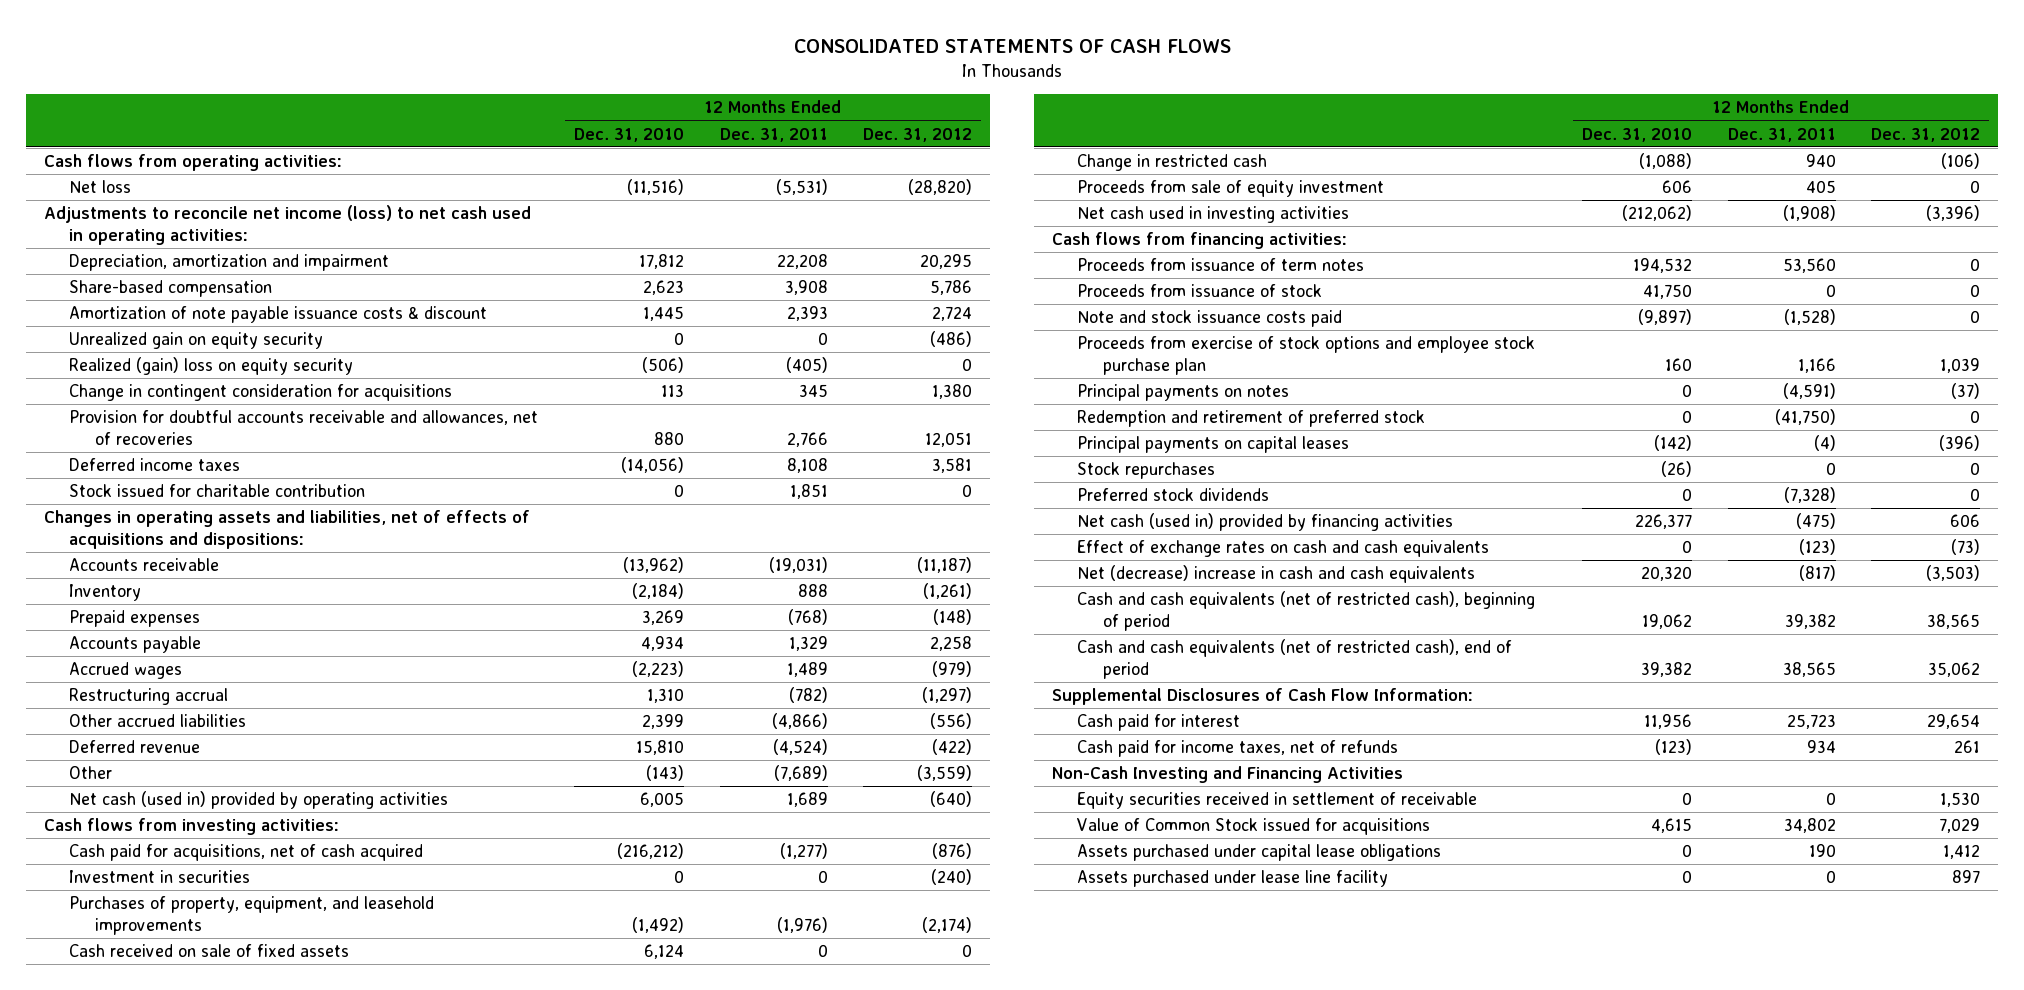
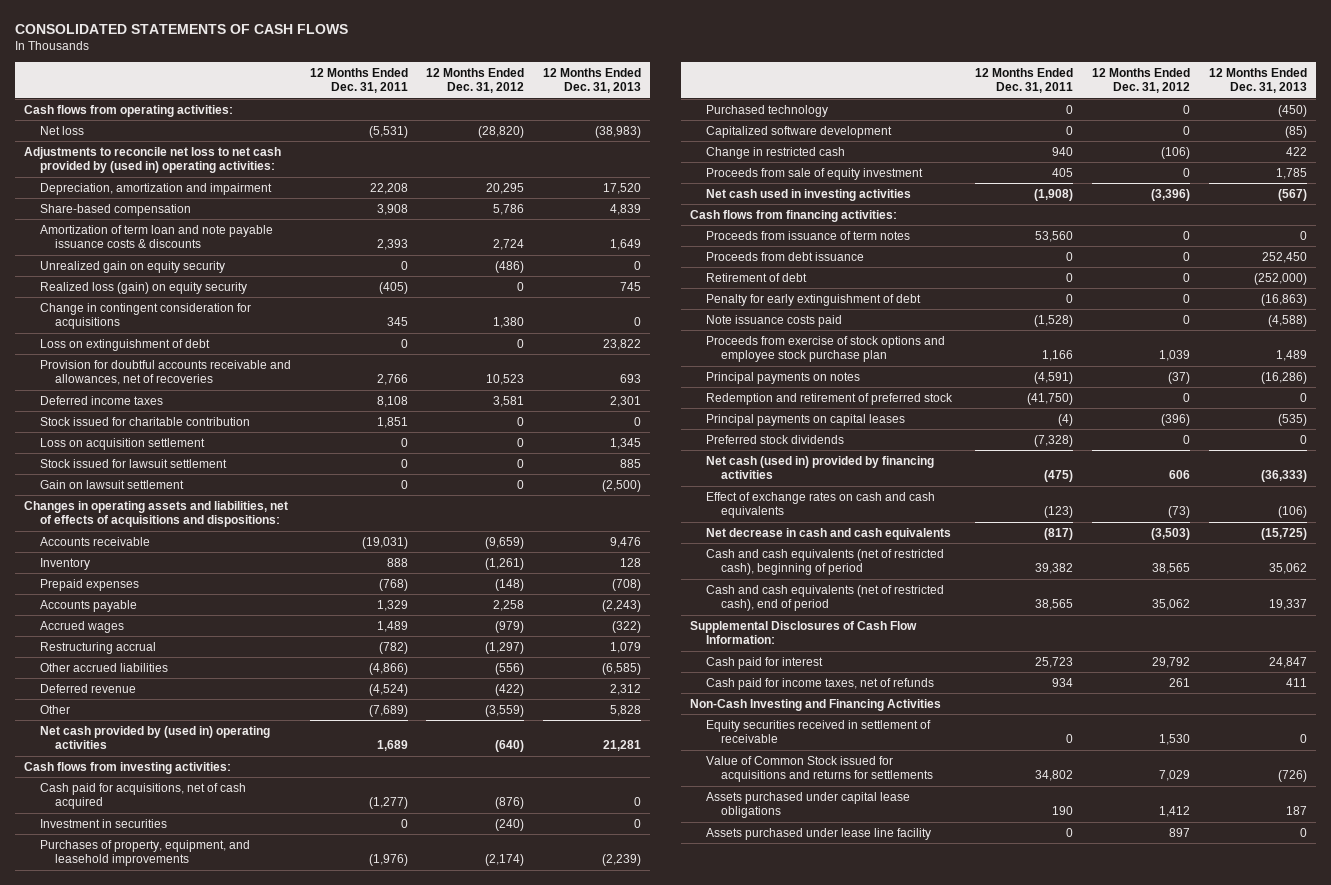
- | 12 Months Ended Dec. 31, 2010 | 12 Months Ended Dec. 31, 2011 | 12 Months Ended Dec. 31, 2012
+ | 12 Months Ended Dec. 31, 2011 | 12 Months Ended Dec. 31, 2012 | 12 Months Ended Dec. 31, 2013
- Adjustments to reconcile net income (loss) to net cash used in operating activities:
+ Adjustments to reconcile net loss to net cash provided by (used in) operating activities:
- Amortization of note payable issuance costs & discount | 1,445 | 2,393 | 2,724
+ Amortization of term loan and note payable issuance costs & discounts | 2,393 | 2,724 | 1,649
- Realized (gain) loss on equity security | (506) | (405) | 0
+ Realized loss (gain) on equity security | (405) | 0 | 745
- Provision for doubtful accounts receivable and allowances, net of recoveries | 880 | 2,766 | 12,051
+ Loss on extinguishment of debt | 0 | 0 | 23,822
+ Provision for doubtful accounts receivable and allowances, net of recoveries | 2,766 | 10,523 | 693
+ Loss on acquisition settlement | 0 | 0 | 1,345
+ Stock issued for lawsuit settlement | 0 | 0 | 885
+ Gain on lawsuit settlement | 0 | 0 | (2,500)
- Accounts receivable | (13,962) | (19,031) | (11,187)
+ Accounts receivable | (19,031) | (9,659) | 9,476
- Net cash (used in) provided by operating activities | 6,005 | 1,689 | (640)
+ Net cash provided by (used in) operating activities | 1,689 | (640) | 21,281
- Cash received on sale of fixed assets | 6,124 | 0 | 0
+ Purchased technology | 0 | 0 | (450)
+ Capitalized software development | 0 | 0 | (85)
- Proceeds from issuance of stock | 41,750 | 0 | 0
- Note and stock issuance costs paid | (9,897) | (1,528) | 0
+ Proceeds from debt issuance | 0 | 0 | 252,450
+ Retirement of debt | 0 | 0 | (252,000)
+ Penalty for early extinguishment of debt | 0 | 0 | (16,863)
+ Note issuance costs paid | (1,528) | 0 | (4,588)
- Stock repurchases | (26) | 0 | 0
- Net (decrease) increase in cash and cash equivalents | 20,320 | (817) | (3,503)
+ Net decrease in cash and cash equivalents | (817) | (3,503) | (15,725)
- Cash paid for interest | 11,956 | 25,723 | 29,654
+ Cash paid for interest | 25,723 | 29,792 | 24,847
- Value of Common Stock issued for acquisitions | 4,615 | 34,802 | 7,029
+ Value of Common Stock issued for acquisitions and returns for settlements | 34,802 | 7,029 | (726)

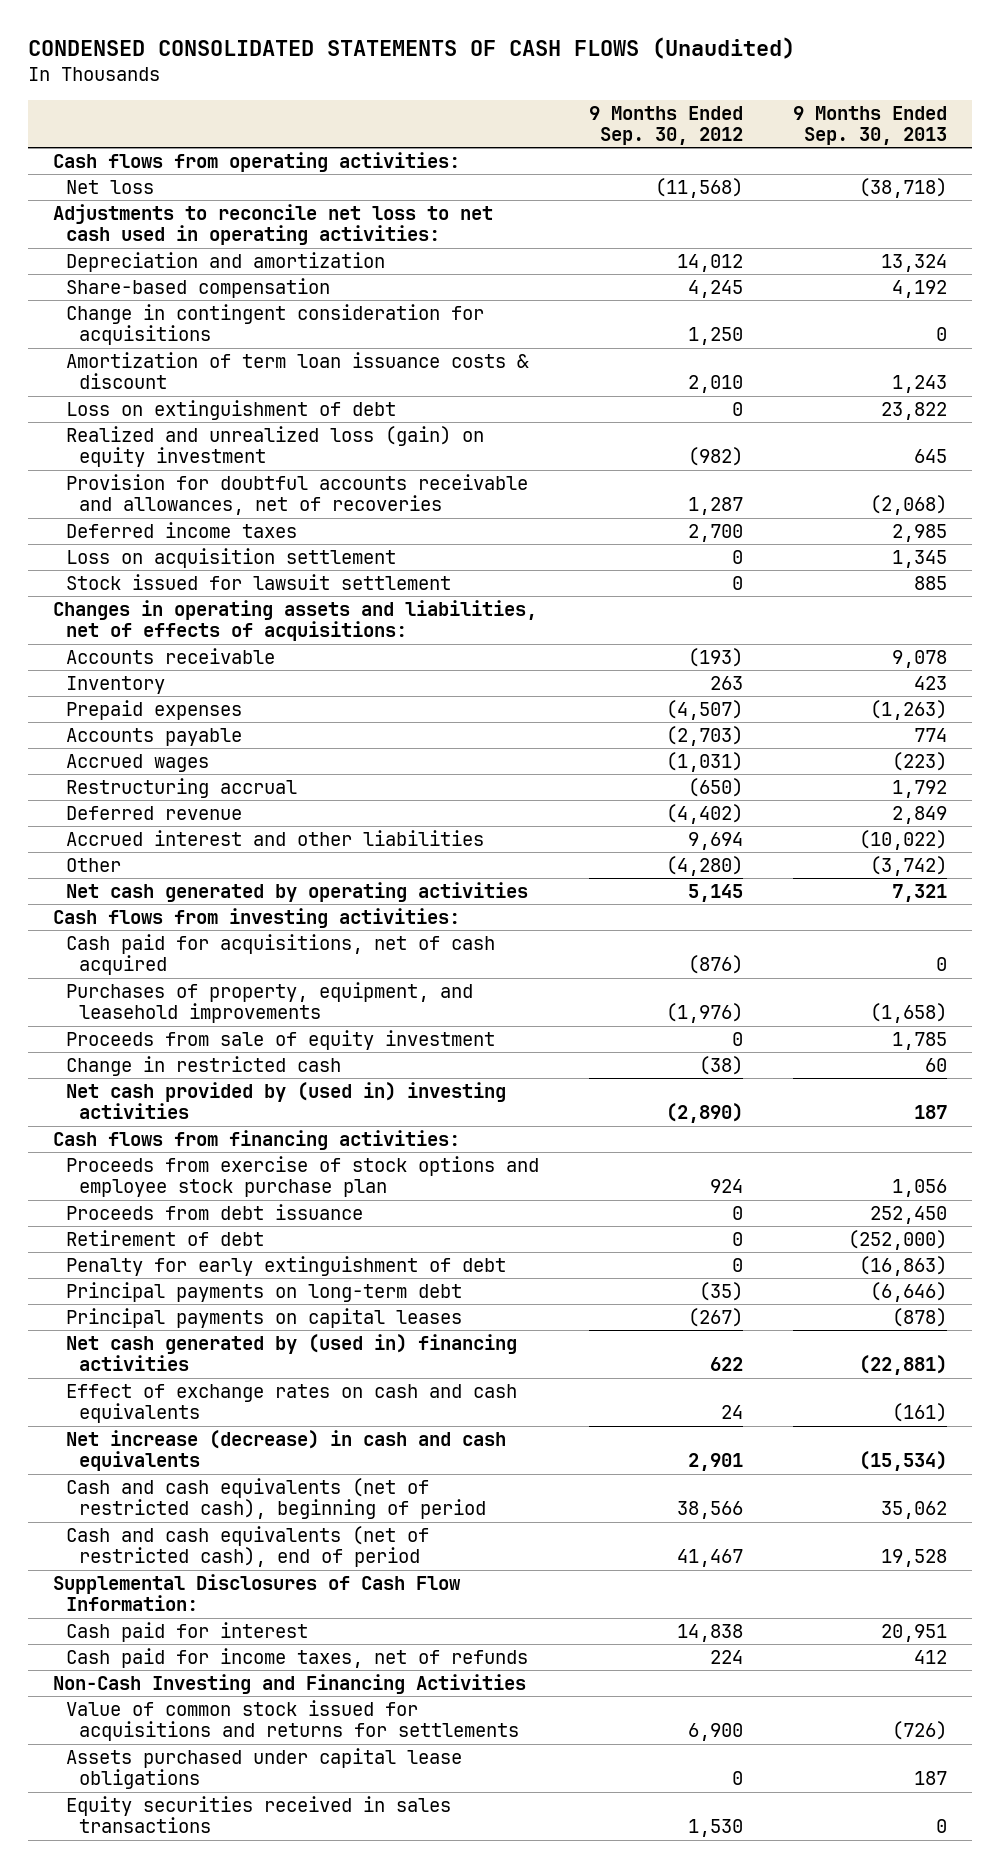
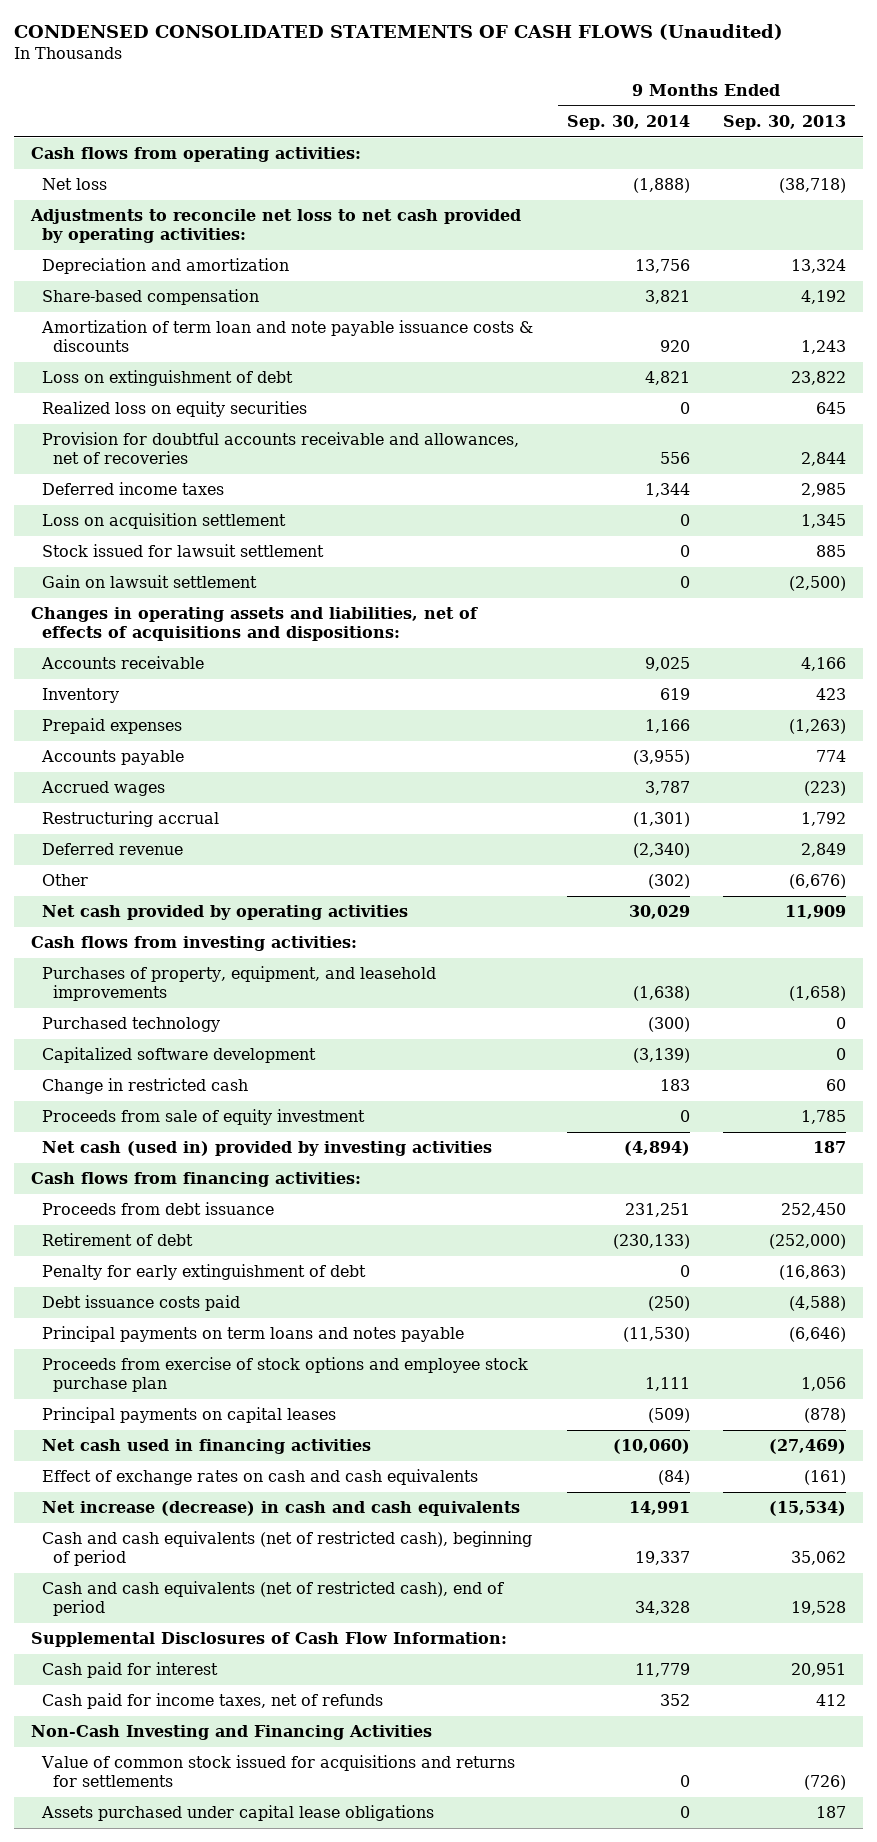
- | 9 Months Ended Sep. 30, 2012 | 9 Months Ended Sep. 30, 2013
+ | 9 Months Ended Sep. 30, 2014 | 9 Months Ended Sep. 30, 2013
- Adjustments to reconcile net loss to net cash used in operating activities:
+ Adjustments to reconcile net loss to net cash provided by operating activities:
- Change in contingent consideration for acquisitions | 1,250 | 0
- Amortization of term loan issuance costs & discount | 2,010 | 1,243
+ Amortization of term loan and note payable issuance costs & discounts | 920 | 1,243
- Realized and unrealized loss (gain) on equity investment | (982) | 645
- Provision for doubtful accounts receivable and allowances, net of recoveries | 1,287 | (2,068)
+ Realized loss on equity securities | 0 | 645
+ Provision for doubtful accounts receivable and allowances, net of recoveries | 556 | 2,844
- Changes in operating assets and liabilities, net of effects of acquisitions:
- Accounts receivable | (193) | 9,078
+ Gain on lawsuit settlement | 0 | (2,500)
+ Changes in operating assets and liabilities, net of effects of acquisitions and dispositions:
+ Accounts receivable | 9,025 | 4,166
- Accrued interest and other liabilities | 9,694 | (10,022)
- Other | (4,280) | (3,742)
- Net cash generated by operating activities | 5,145 | 7,321
+ Other | (302) | (6,676)
+ Net cash provided by operating activities | 30,029 | 11,909
- Cash paid for acquisitions, net of cash acquired | (876) | 0
+ Purchased technology | (300) | 0
+ Capitalized software development | (3,139) | 0
- Net cash provided by (used in) investing activities | (2,890) | 187
moved down: Proceeds from sale of equity investment | 0 | 1,785
+ Net cash (used in) provided by investing activities | (4,894) | 187
- Principal payments on long-term debt | (35) | (6,646)
+ Debt issuance costs paid | (250) | (4,588)
+ Principal payments on term loans and notes payable | (11,530) | (6,646)
moved down: Proceeds from exercise of stock options and employee stock purchase plan | 1,111 | 1,056
- Net cash generated by (used in) financing activities | 622 | (22,881)
+ Net cash used in financing activities | (10,060) | (27,469)
- Equity securities received in sales transactions | 1,530 | 0

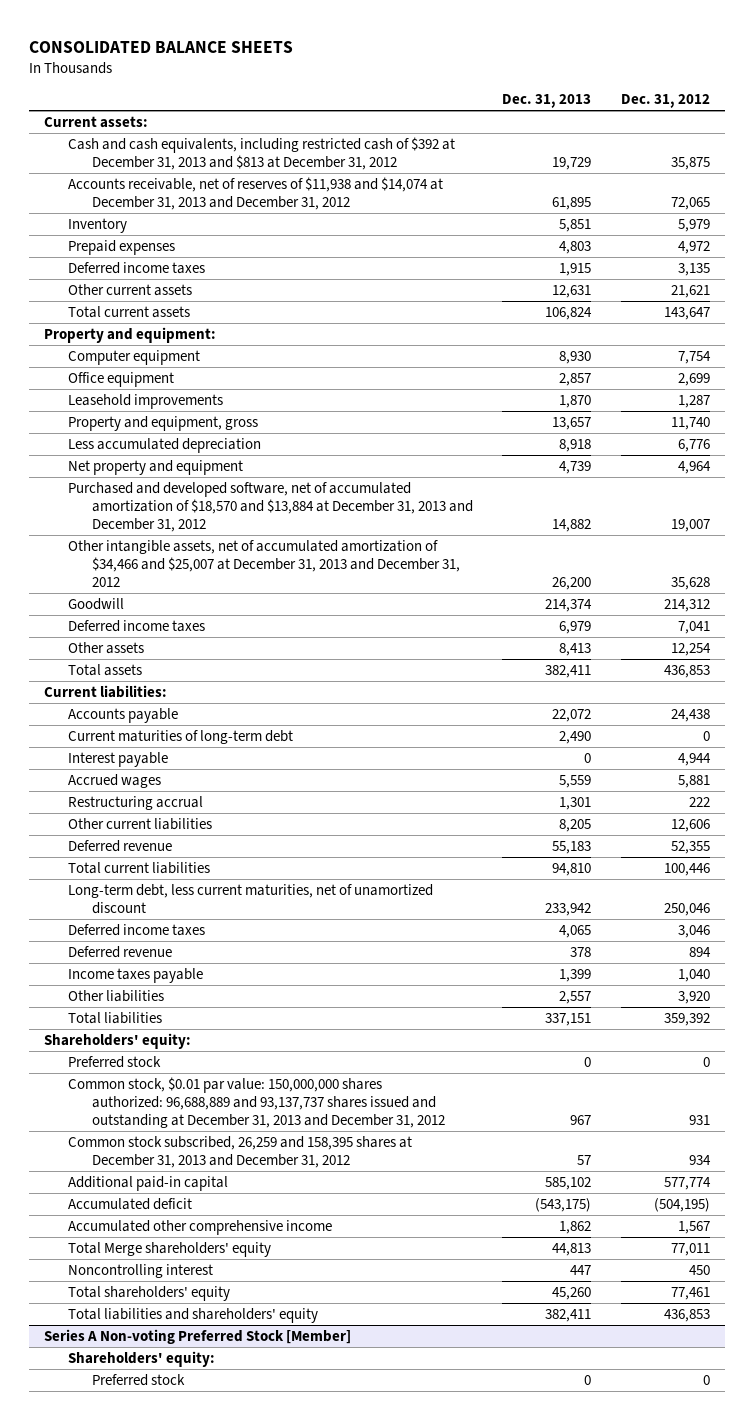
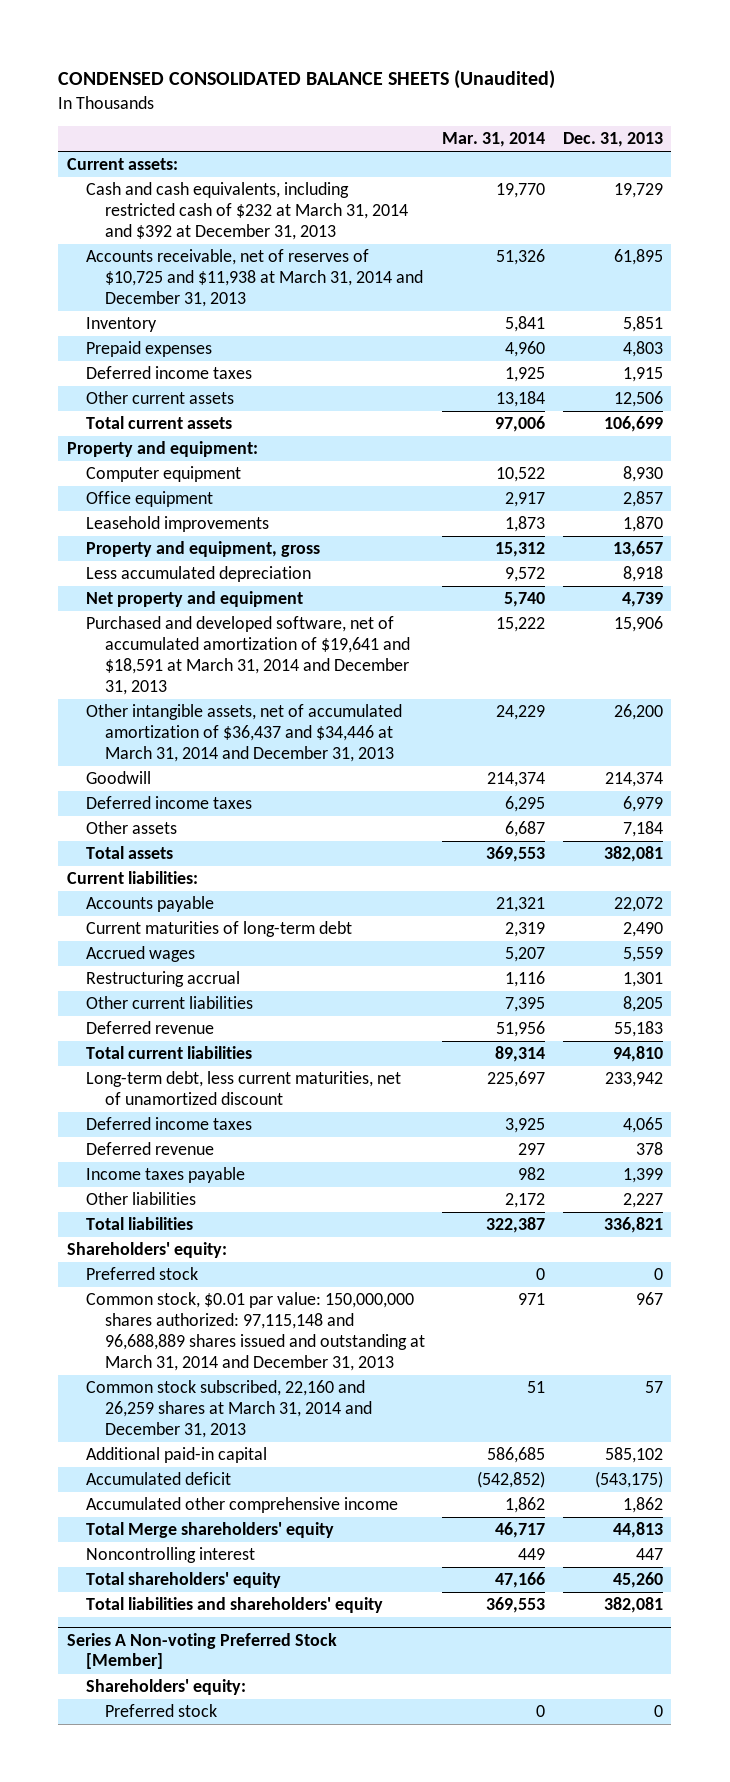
- CONSOLIDATED BALANCE SHEETS
+ CONDENSED CONSOLIDATED BALANCE SHEETS (Unaudited)
- | Dec. 31, 2013 | Dec. 31, 2012
+ | Mar. 31, 2014 | Dec. 31, 2013
- Cash and cash equivalents, including restricted cash of $392 at December 31, 2013 and $813 at December 31, 2012 | 19,729 | 35,875
- Accounts receivable, net of reserves of $11,938 and $14,074 at December 31, 2013 and December 31, 2012 | 61,895 | 72,065
+ Cash and cash equivalents, including restricted cash of $232 at March 31, 2014 and $392 at December 31, 2013 | 19,770 | 19,729
+ Accounts receivable, net of reserves of $10,725 and $11,938 at March 31, 2014 and December 31, 2013 | 51,326 | 61,895
- Other current assets | 12,631 | 21,621
- Total current assets | 106,824 | 143,647
+ Other current assets | 13,184 | 12,506
+ Total current assets | 97,006 | 106,699
- Purchased and developed software, net of accumulated amortization of $18,570 and $13,884 at December 31, 2013 and December 31, 2012 | 14,882 | 19,007
- Other intangible assets, net of accumulated amortization of $34,466 and $25,007 at December 31, 2013 and December 31, 2012 | 26,200 | 35,628
+ Purchased and developed software, net of accumulated amortization of $19,641 and $18,591 at March 31, 2014 and December 31, 2013 | 15,222 | 15,906
+ Other intangible assets, net of accumulated amortization of $36,437 and $34,446 at March 31, 2014 and December 31, 2013 | 24,229 | 26,200
- Other assets | 8,413 | 12,254
- Total assets | 382,411 | 436,853
+ Other assets | 6,687 | 7,184
+ Total assets | 369,553 | 382,081
- Interest payable | 0 | 4,944
- Other liabilities | 2,557 | 3,920
- Total liabilities | 337,151 | 359,392
+ Other liabilities | 2,172 | 2,227
+ Total liabilities | 322,387 | 336,821
- Common stock, $0.01 par value: 150,000,000 shares authorized: 96,688,889 and 93,137,737 shares issued and outstanding at December 31, 2013 and December 31, 2012 | 967 | 931
- Common stock subscribed, 26,259 and 158,395 shares at December 31, 2013 and December 31, 2012 | 57 | 934
+ Common stock, $0.01 par value: 150,000,000 shares authorized: 97,115,148 and 96,688,889 shares issued and outstanding at March 31, 2014 and December 31, 2013 | 971 | 967
+ Common stock subscribed, 22,160 and 26,259 shares at March 31, 2014 and December 31, 2013 | 51 | 57
- Total liabilities and shareholders' equity | 382,411 | 436,853
+ Total liabilities and shareholders' equity | 369,553 | 382,081

